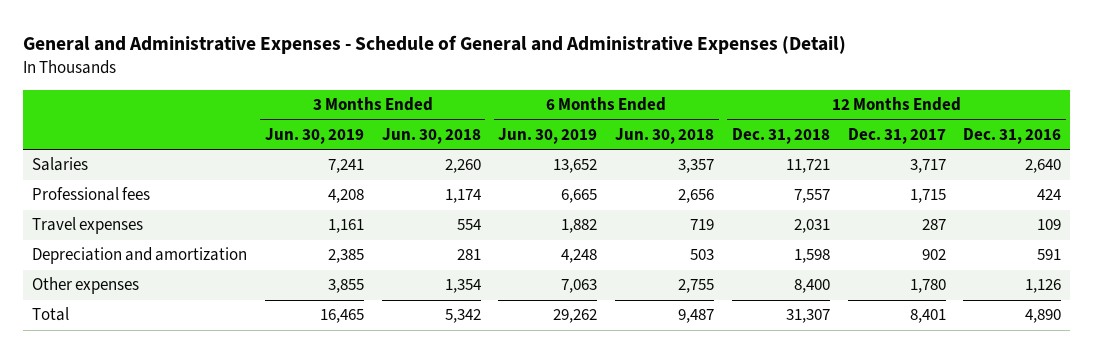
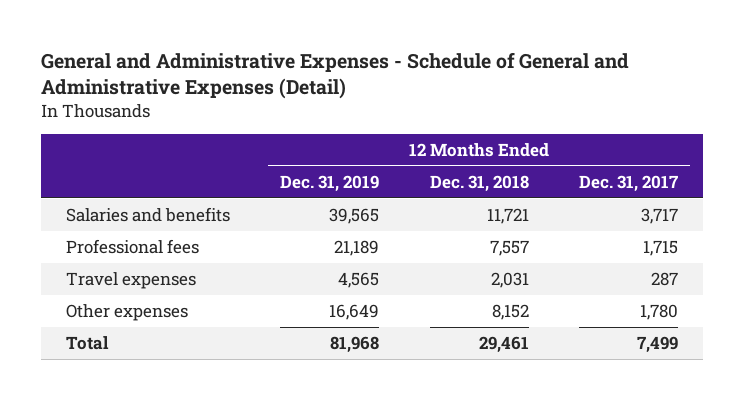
- | 3 Months Ended Jun. 30, 2019 | 3 Months Ended Jun. 30, 2018 | 6 Months Ended Jun. 30, 2019 | 6 Months Ended Jun. 30, 2018 | 12 Months Ended Dec. 31, 2018 | 12 Months Ended Dec. 31, 2017 | 12 Months Ended Dec. 31, 2016
+ | 12 Months Ended Dec. 31, 2019 | 12 Months Ended Dec. 31, 2018 | 12 Months Ended Dec. 31, 2017
- Salaries | 7,241 | 2,260 | 13,652 | 3,357 | 11,721 | 3,717 | 2,640
+ Salaries and benefits | 39,565 | 11,721 | 3,717
- Depreciation and amortization | 2,385 | 281 | 4,248 | 503 | 1,598 | 902 | 591
- Other expenses | 3,855 | 1,354 | 7,063 | 2,755 | 8,400 | 1,780 | 1,126
- Total | 16,465 | 5,342 | 29,262 | 9,487 | 31,307 | 8,401 | 4,890
+ Other expenses | 16,649 | 8,152 | 1,780
+ Total | 81,968 | 29,461 | 7,499

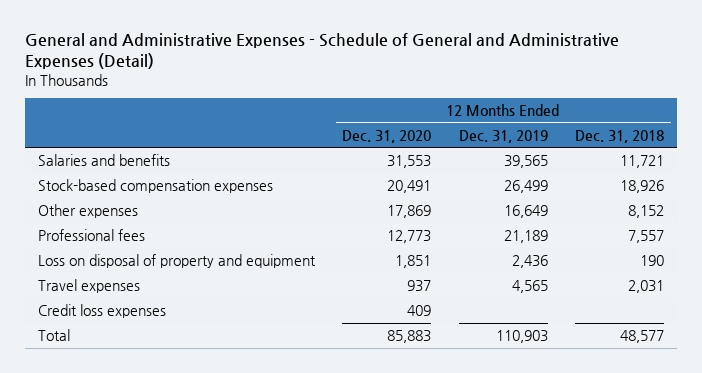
- | 12 Months Ended Dec. 31, 2019 | 12 Months Ended Dec. 31, 2018 | 12 Months Ended Dec. 31, 2017
+ | 12 Months Ended Dec. 31, 2020 | 12 Months Ended Dec. 31, 2019 | 12 Months Ended Dec. 31, 2018
+ Stock-based compensation expenses | 20,491 | 26,499 | 18,926
moved up: Other expenses | 17,869 | 16,649 | 8,152
+ Loss on disposal of property and equipment | 1,851 | 2,436 | 190
- Total | 81,968 | 29,461 | 7,499
+ Credit loss expenses | 409 | |
+ Total | 85,883 | 110,903 | 48,577

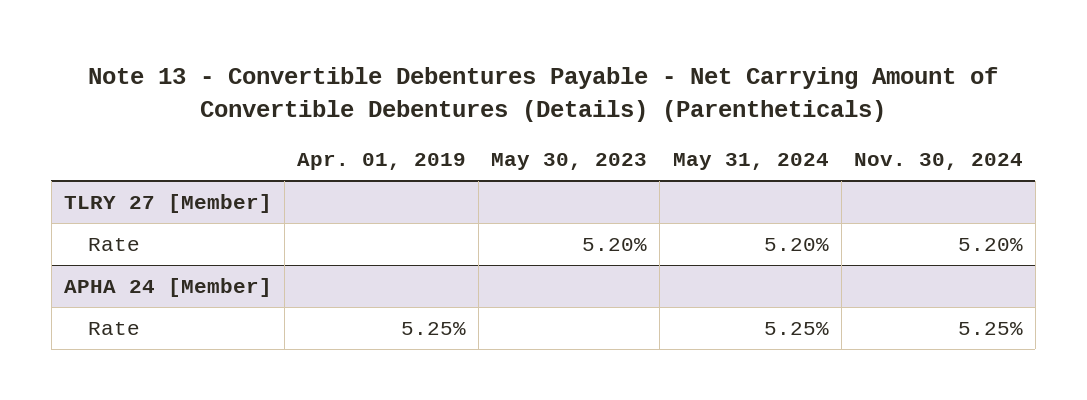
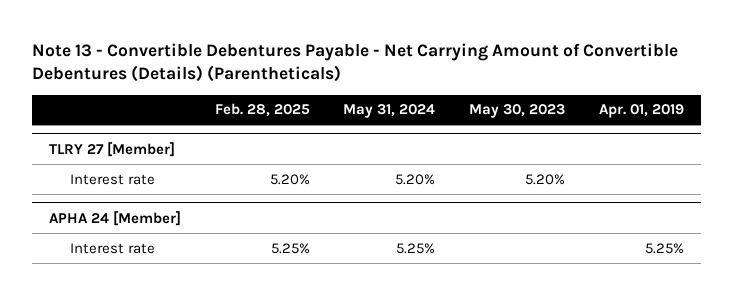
- | Apr. 01, 2019 | May 30, 2023 | May 31, 2024 | Nov. 30, 2024
+ | Feb. 28, 2025 | May 31, 2024 | May 30, 2023 | Apr. 01, 2019
@ TLRY 27 [Member]
- Rate | | 5.20% | 5.20% | 5.20%
+ Interest rate | 5.20% | 5.20% | 5.20% |
@ APHA 24 [Member]
- Rate | 5.25% | | 5.25% | 5.25%
+ Interest rate | 5.25% | 5.25% | | 5.25%

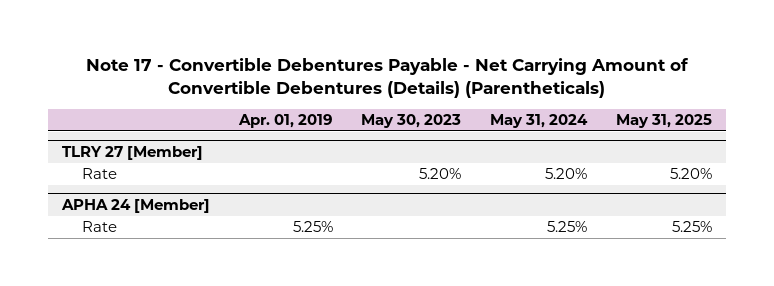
- Note 13 - Convertible Debentures Payable - Net Carrying Amount of Convertible Debentures (Details) (Parentheticals)
+ Note 17 - Convertible Debentures Payable - Net Carrying Amount of Convertible Debentures (Details) (Parentheticals)
- | Feb. 28, 2025 | May 31, 2024 | May 30, 2023 | Apr. 01, 2019
+ | Apr. 01, 2019 | May 30, 2023 | May 31, 2024 | May 31, 2025
@ TLRY 27 [Member]
- Interest rate | 5.20% | 5.20% | 5.20% |
+ Rate | | 5.20% | 5.20% | 5.20%
@ APHA 24 [Member]
- Interest rate | 5.25% | 5.25% | | 5.25%
+ Rate | 5.25% | | 5.25% | 5.25%

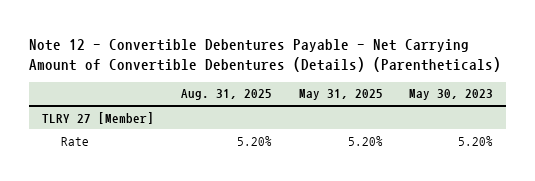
- Note 17 - Convertible Debentures Payable - Net Carrying Amount of Convertible Debentures (Details) (Parentheticals)
+ Note 12 - Convertible Debentures Payable - Net Carrying Amount of Convertible Debentures (Details) (Parentheticals)
- | Apr. 01, 2019 | May 30, 2023 | May 31, 2024 | May 31, 2025
+ | Aug. 31, 2025 | May 31, 2025 | May 30, 2023
- APHA 24 [Member]
- Rate | 5.25% | | 5.25% | 5.25%

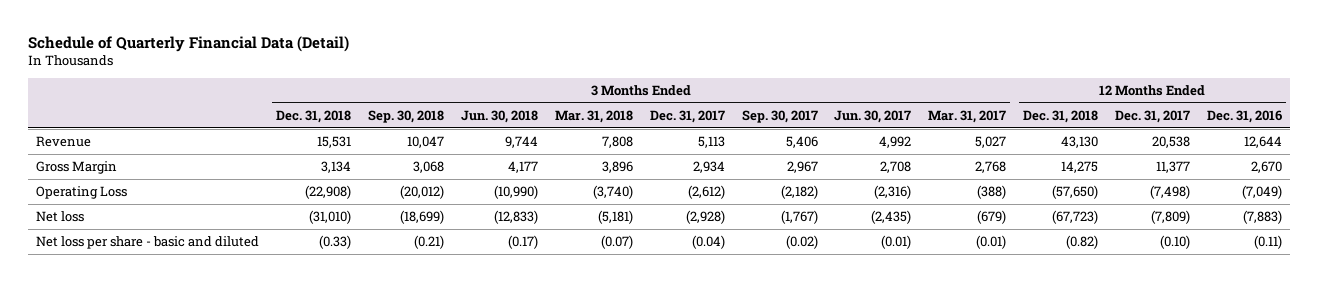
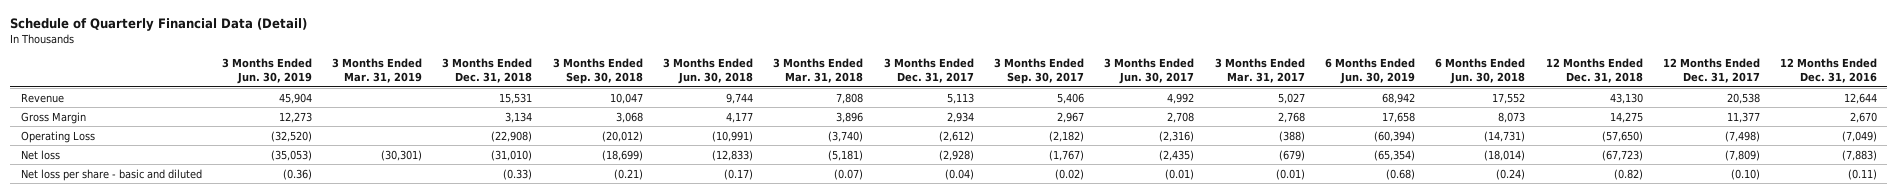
- | 3 Months Ended Dec. 31, 2018 | 3 Months Ended Sep. 30, 2018 | 3 Months Ended Jun. 30, 2018 | 3 Months Ended Mar. 31, 2018 | 3 Months Ended Dec. 31, 2017 | 3 Months Ended Sep. 30, 2017 | 3 Months Ended Jun. 30, 2017 | 3 Months Ended Mar. 31, 2017 | 12 Months Ended Dec. 31, 2018 | 12 Months Ended Dec. 31, 2017 | 12 Months Ended Dec. 31, 2016
+ | 3 Months Ended Jun. 30, 2019 | 3 Months Ended Mar. 31, 2019 | 3 Months Ended Dec. 31, 2018 | 3 Months Ended Sep. 30, 2018 | 3 Months Ended Jun. 30, 2018 | 3 Months Ended Mar. 31, 2018 | 3 Months Ended Dec. 31, 2017 | 3 Months Ended Sep. 30, 2017 | 3 Months Ended Jun. 30, 2017 | 3 Months Ended Mar. 31, 2017 | 6 Months Ended Jun. 30, 2019 | 6 Months Ended Jun. 30, 2018 | 12 Months Ended Dec. 31, 2018 | 12 Months Ended Dec. 31, 2017 | 12 Months Ended Dec. 31, 2016
- Operating Loss | (22,908) | (20,012) | (10,990) | (3,740) | (2,612) | (2,182) | (2,316) | (388) | (57,650) | (7,498) | (7,049)
+ Operating Loss | (32,520) | | (22,908) | (20,012) | (10,991) | (3,740) | (2,612) | (2,182) | (2,316) | (388) | (60,394) | (14,731) | (57,650) | (7,498) | (7,049)

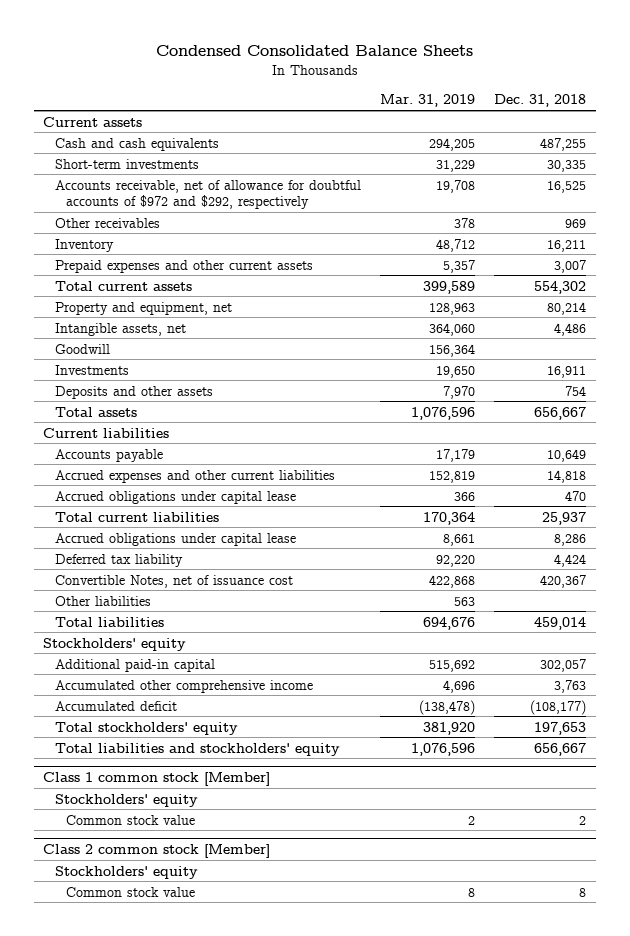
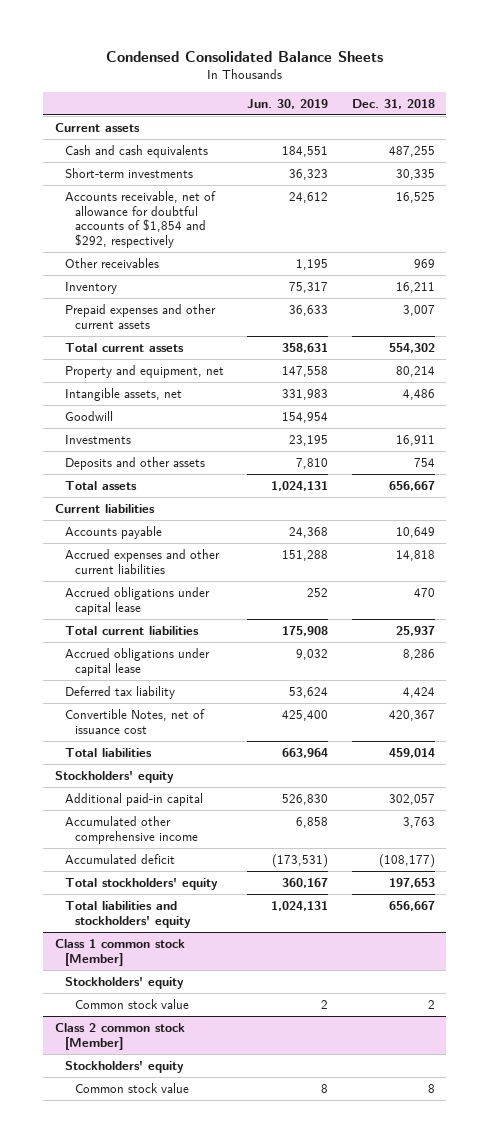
- | Mar. 31, 2019 | Dec. 31, 2018
+ | Jun. 30, 2019 | Dec. 31, 2018
- Accounts receivable, net of allowance for doubtful accounts of $972 and $292, respectively | 19,708 | 16,525
+ Accounts receivable, net of allowance for doubtful accounts of $1,854 and $292, respectively | 24,612 | 16,525
- Other liabilities | 563 |

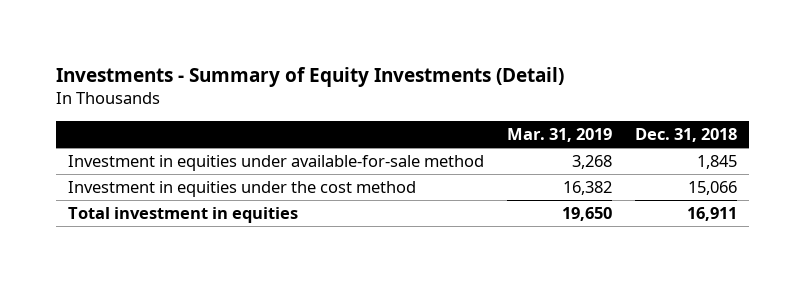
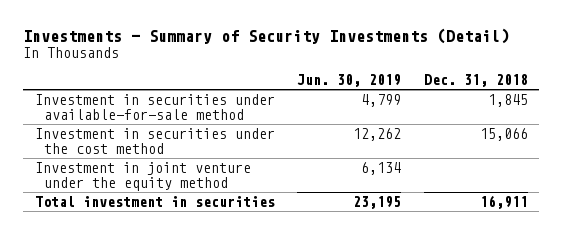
- Investments - Summary of Equity Investments (Detail)
+ Investments - Summary of Security Investments (Detail)
- | Mar. 31, 2019 | Dec. 31, 2018
+ | Jun. 30, 2019 | Dec. 31, 2018
- Investment in equities under available-for-sale method | 3,268 | 1,845
- Investment in equities under the cost method | 16,382 | 15,066
- Total investment in equities | 19,650 | 16,911
+ Investment in securities under available-for-sale method | 4,799 | 1,845
+ Investment in securities under the cost method | 12,262 | 15,066
+ Investment in joint venture under the equity method | 6,134 |
+ Total investment in securities | 23,195 | 16,911

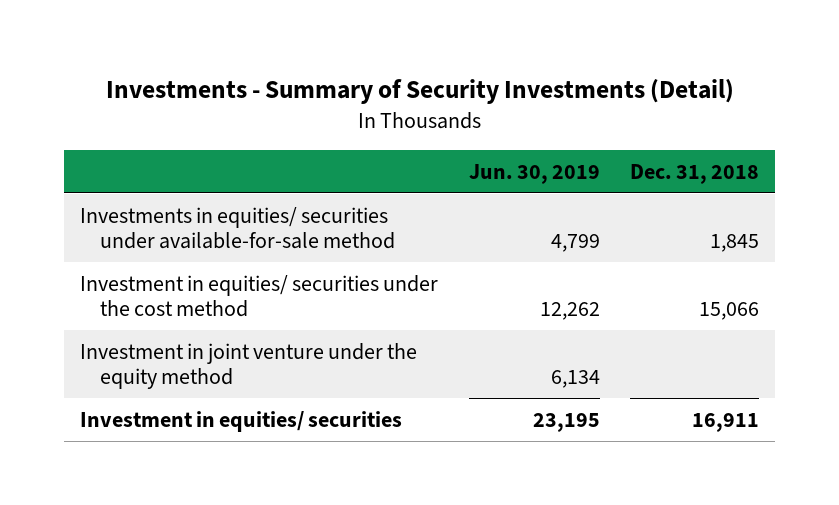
- Investment in securities under available-for-sale method | 4,799 | 1,845
- Investment in securities under the cost method | 12,262 | 15,066
+ Investments in equities/ securities under available-for-sale method | 4,799 | 1,845
+ Investment in equities/ securities under the cost method | 12,262 | 15,066
- Total investment in securities | 23,195 | 16,911
+ Investment in equities/ securities | 23,195 | 16,911

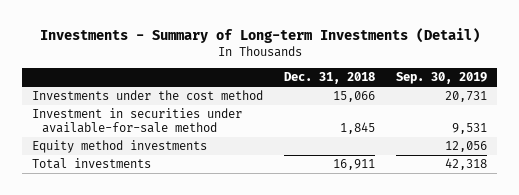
- Investments - Summary of Security Investments (Detail)
+ Investments - Summary of Long-term Investments (Detail)
- | Jun. 30, 2019 | Dec. 31, 2018
+ | Dec. 31, 2018 | Sep. 30, 2019
- Investments in equities/ securities under available-for-sale method | 4,799 | 1,845
- Investment in equities/ securities under the cost method | 12,262 | 15,066
- Investment in joint venture under the equity method | 6,134 |
- Investment in equities/ securities | 23,195 | 16,911
+ Investments under the cost method | 15,066 | 20,731
+ Investment in securities under available-for-sale method | 1,845 | 9,531
+ Equity method investments | | 12,056
+ Total investments | 16,911 | 42,318

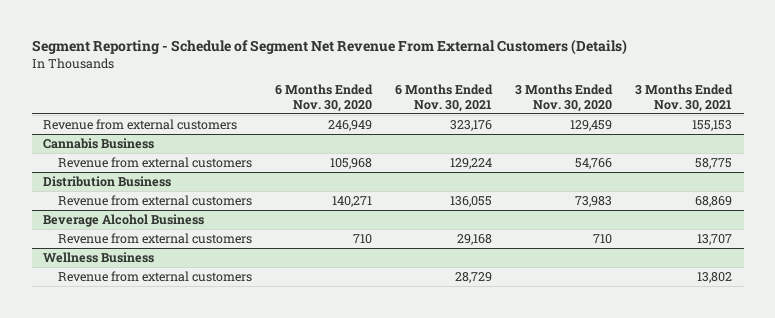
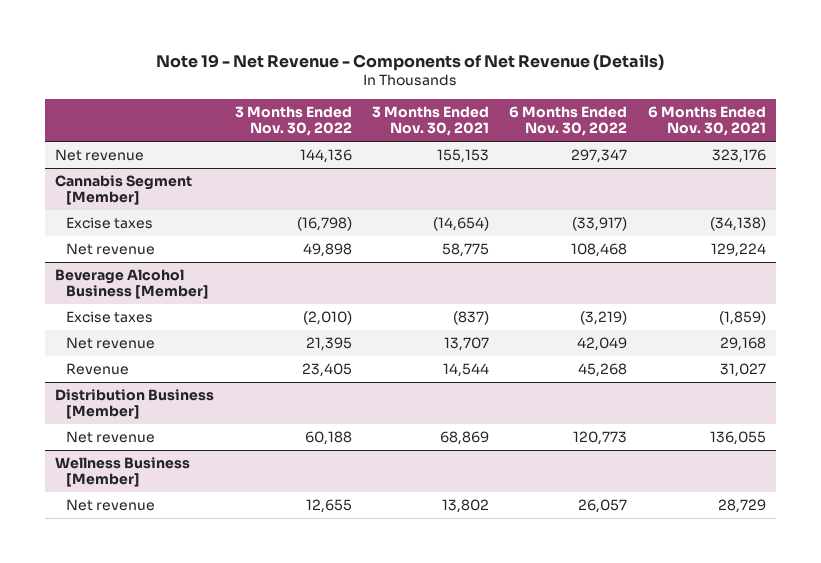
- Segment Reporting - Schedule of Segment Net Revenue From External Customers (Details)
+ Note 19 - Net Revenue - Components of Net Revenue (Details)
- | 6 Months Ended Nov. 30, 2020 | 6 Months Ended Nov. 30, 2021 | 3 Months Ended Nov. 30, 2020 | 3 Months Ended Nov. 30, 2021
+ | 3 Months Ended Nov. 30, 2022 | 3 Months Ended Nov. 30, 2021 | 6 Months Ended Nov. 30, 2022 | 6 Months Ended Nov. 30, 2021
- Revenue from external customers | 246,949 | 323,176 | 129,459 | 155,153
- Cannabis Business
- Revenue from external customers | 105,968 | 129,224 | 54,766 | 58,775
- Distribution Business
- Revenue from external customers | 140,271 | 136,055 | 73,983 | 68,869
- Beverage Alcohol Business
- Revenue from external customers | 710 | 29,168 | 710 | 13,707
- Wellness Business
- Revenue from external customers | | 28,729 | | 13,802
+ Net revenue | 144,136 | 155,153 | 297,347 | 323,176
+ Cannabis Segment [Member]
+ Excise taxes | (16,798) | (14,654) | (33,917) | (34,138)
+ Net revenue | 49,898 | 58,775 | 108,468 | 129,224
+ Beverage Alcohol Business [Member]
+ Excise taxes | (2,010) | (837) | (3,219) | (1,859)
+ Net revenue | 21,395 | 13,707 | 42,049 | 29,168
+ Revenue | 23,405 | 14,544 | 45,268 | 31,027
+ Distribution Business [Member]
+ Net revenue | 60,188 | 68,869 | 120,773 | 136,055
+ Wellness Business [Member]
+ Net revenue | 12,655 | 13,802 | 26,057 | 28,729

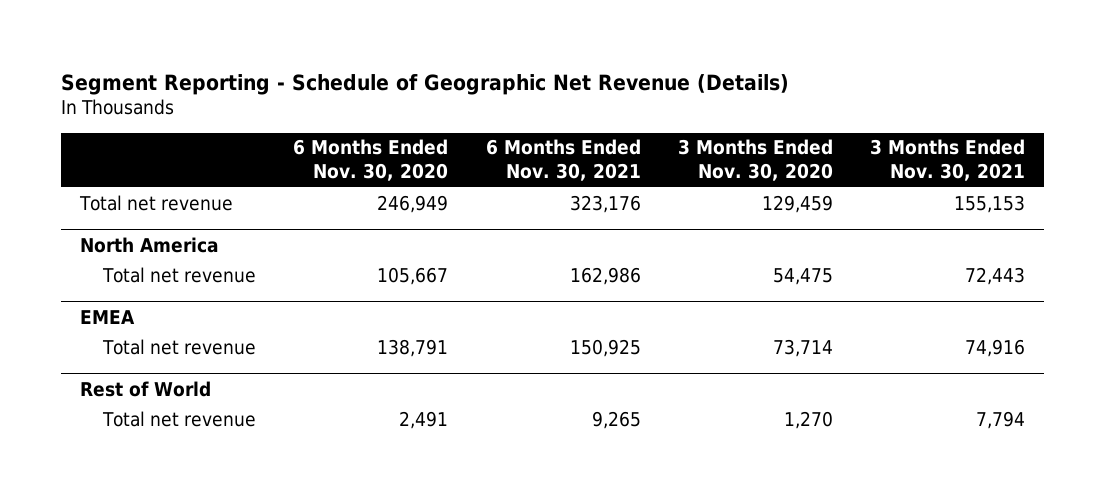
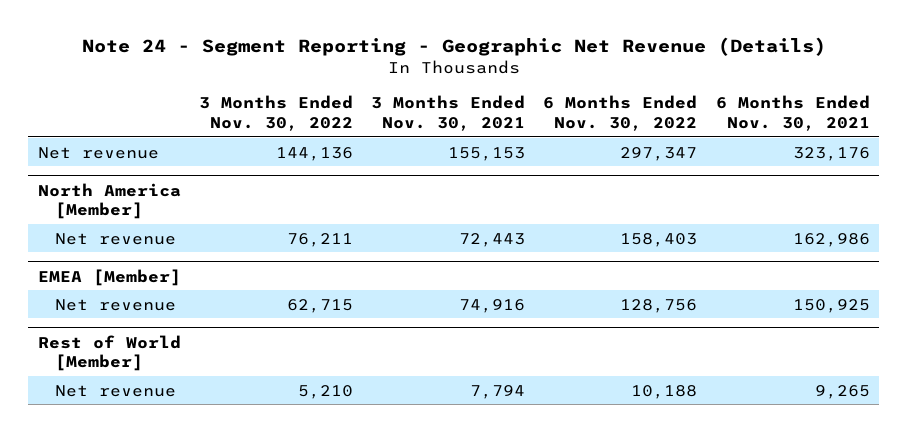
- Segment Reporting - Schedule of Geographic Net Revenue (Details)
+ Note 24 - Segment Reporting - Geographic Net Revenue (Details)
- | 6 Months Ended Nov. 30, 2020 | 6 Months Ended Nov. 30, 2021 | 3 Months Ended Nov. 30, 2020 | 3 Months Ended Nov. 30, 2021
+ | 3 Months Ended Nov. 30, 2022 | 3 Months Ended Nov. 30, 2021 | 6 Months Ended Nov. 30, 2022 | 6 Months Ended Nov. 30, 2021
- Total net revenue | 246,949 | 323,176 | 129,459 | 155,153
- North America
- Total net revenue | 105,667 | 162,986 | 54,475 | 72,443
- EMEA
- Total net revenue | 138,791 | 150,925 | 73,714 | 74,916
- Rest of World
- Total net revenue | 2,491 | 9,265 | 1,270 | 7,794
+ Net revenue | 144,136 | 155,153 | 297,347 | 323,176
+ North America [Member]
+ Net revenue | 76,211 | 72,443 | 158,403 | 162,986
+ EMEA [Member]
+ Net revenue | 62,715 | 74,916 | 128,756 | 150,925
+ Rest of World [Member]
+ Net revenue | 5,210 | 7,794 | 10,188 | 9,265

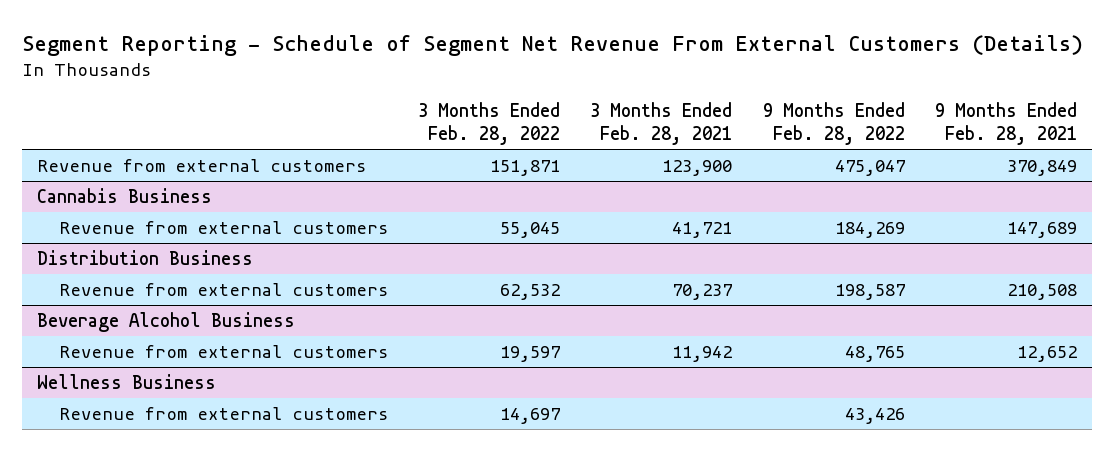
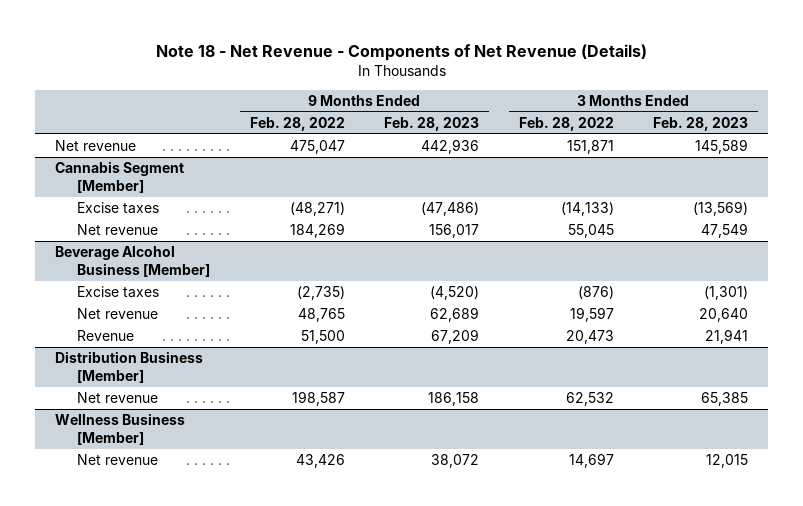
- Segment Reporting - Schedule of Segment Net Revenue From External Customers (Details)
+ Note 18 - Net Revenue - Components of Net Revenue (Details)
- | 3 Months Ended Feb. 28, 2022 | 3 Months Ended Feb. 28, 2021 | 9 Months Ended Feb. 28, 2022 | 9 Months Ended Feb. 28, 2021
+ | 9 Months Ended Feb. 28, 2022 | 9 Months Ended Feb. 28, 2023 | 3 Months Ended Feb. 28, 2022 | 3 Months Ended Feb. 28, 2023
- Revenue from external customers | 151,871 | 123,900 | 475,047 | 370,849
- Cannabis Business
- Revenue from external customers | 55,045 | 41,721 | 184,269 | 147,689
- Distribution Business
- Revenue from external customers | 62,532 | 70,237 | 198,587 | 210,508
- Beverage Alcohol Business
- Revenue from external customers | 19,597 | 11,942 | 48,765 | 12,652
- Wellness Business
- Revenue from external customers | 14,697 | | 43,426 |
+ Net revenue | 475,047 | 442,936 | 151,871 | 145,589
+ Cannabis Segment [Member]
+ Excise taxes | (48,271) | (47,486) | (14,133) | (13,569)
+ Net revenue | 184,269 | 156,017 | 55,045 | 47,549
+ Beverage Alcohol Business [Member]
+ Excise taxes | (2,735) | (4,520) | (876) | (1,301)
+ Net revenue | 48,765 | 62,689 | 19,597 | 20,640
+ Revenue | 51,500 | 67,209 | 20,473 | 21,941
+ Distribution Business [Member]
+ Net revenue | 198,587 | 186,158 | 62,532 | 65,385
+ Wellness Business [Member]
+ Net revenue | 43,426 | 38,072 | 14,697 | 12,015

